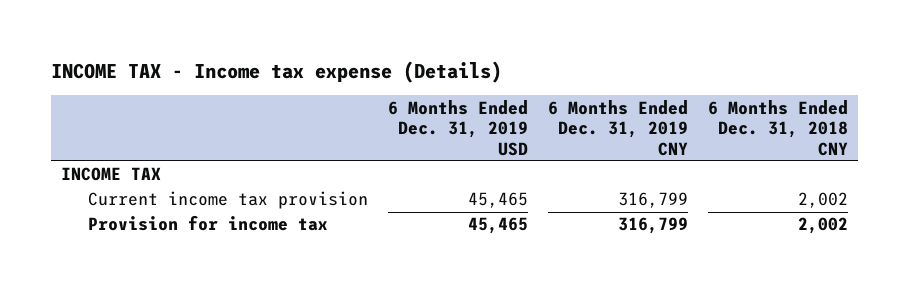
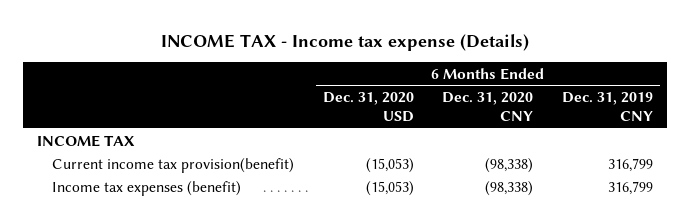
- | 6 Months Ended Dec. 31, 2019 USD | 6 Months Ended Dec. 31, 2019 CNY | 6 Months Ended Dec. 31, 2018 CNY
+ | 6 Months Ended Dec. 31, 2020 USD | 6 Months Ended Dec. 31, 2020 CNY | 6 Months Ended Dec. 31, 2019 CNY
- Current income tax provision | 45,465 | 316,799 | 2,002
- Provision for income tax | 45,465 | 316,799 | 2,002
+ Current income tax provision(benefit) | (15,053) | (98,338) | 316,799
+ Income tax expenses (benefit) | (15,053) | (98,338) | 316,799

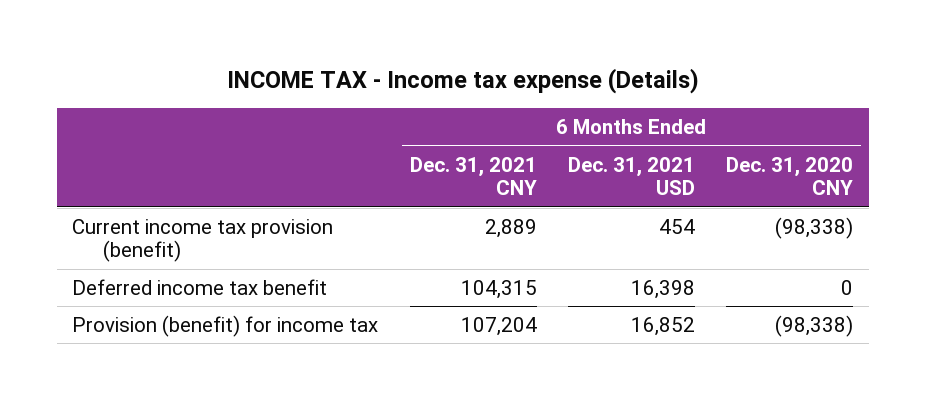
- | 6 Months Ended Dec. 31, 2020 USD | 6 Months Ended Dec. 31, 2020 CNY | 6 Months Ended Dec. 31, 2019 CNY
+ | 6 Months Ended Dec. 31, 2021 CNY | 6 Months Ended Dec. 31, 2021 USD | 6 Months Ended Dec. 31, 2020 CNY
- INCOME TAX
- Current income tax provision(benefit) | (15,053) | (98,338) | 316,799
- Income tax expenses (benefit) | (15,053) | (98,338) | 316,799
+ Current income tax provision (benefit) | 2,889 | 454 | (98,338)
+ Deferred income tax benefit | 104,315 | 16,398 | 0
+ Provision (benefit) for income tax | 107,204 | 16,852 | (98,338)

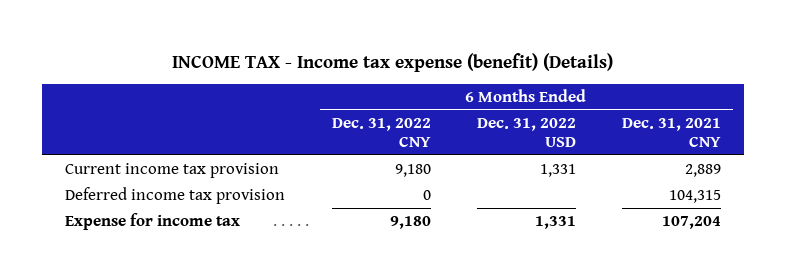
- INCOME TAX - Income tax expense (Details)
+ INCOME TAX - Income tax expense (benefit) (Details)
- | 6 Months Ended Dec. 31, 2021 CNY | 6 Months Ended Dec. 31, 2021 USD | 6 Months Ended Dec. 31, 2020 CNY
+ | 6 Months Ended Dec. 31, 2022 CNY | 6 Months Ended Dec. 31, 2022 USD | 6 Months Ended Dec. 31, 2021 CNY
- Current income tax provision (benefit) | 2,889 | 454 | (98,338)
- Deferred income tax benefit | 104,315 | 16,398 | 0
- Provision (benefit) for income tax | 107,204 | 16,852 | (98,338)
+ Current income tax provision | 9,180 | 1,331 | 2,889
+ Deferred income tax provision | 0 | | 104,315
+ Expense for income tax | 9,180 | 1,331 | 107,204

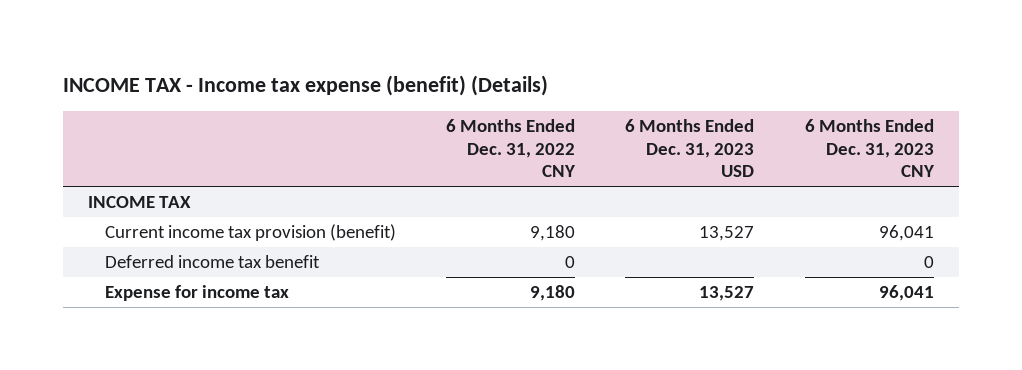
- | 6 Months Ended Dec. 31, 2022 CNY | 6 Months Ended Dec. 31, 2022 USD | 6 Months Ended Dec. 31, 2021 CNY
+ | 6 Months Ended Dec. 31, 2022 CNY | 6 Months Ended Dec. 31, 2023 USD | 6 Months Ended Dec. 31, 2023 CNY
- Current income tax provision | 9,180 | 1,331 | 2,889
- Deferred income tax provision | 0 | | 104,315
+ INCOME TAX
+ Current income tax provision (benefit) | 9,180 | 13,527 | 96,041
+ Deferred income tax benefit | 0 | | 0

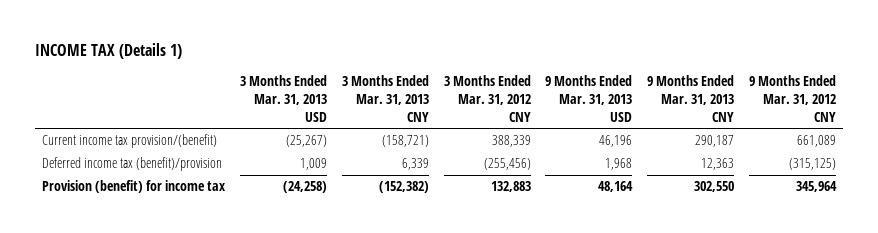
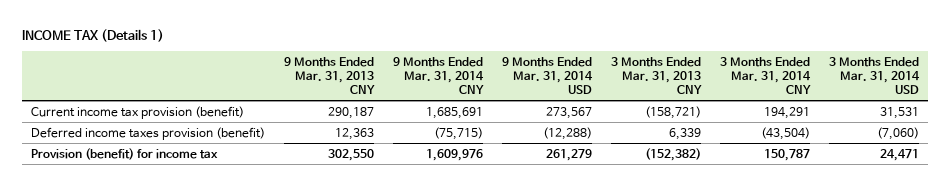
- | 3 Months Ended Mar. 31, 2013 USD | 3 Months Ended Mar. 31, 2013 CNY | 3 Months Ended Mar. 31, 2012 CNY | 9 Months Ended Mar. 31, 2013 USD | 9 Months Ended Mar. 31, 2013 CNY | 9 Months Ended Mar. 31, 2012 CNY
+ | 9 Months Ended Mar. 31, 2013 CNY | 9 Months Ended Mar. 31, 2014 CNY | 9 Months Ended Mar. 31, 2014 USD | 3 Months Ended Mar. 31, 2013 CNY | 3 Months Ended Mar. 31, 2014 CNY | 3 Months Ended Mar. 31, 2014 USD
- Current income tax provision/(benefit) | (25,267) | (158,721) | 388,339 | 46,196 | 290,187 | 661,089
- Deferred income tax (benefit)/provision | 1,009 | 6,339 | (255,456) | 1,968 | 12,363 | (315,125)
+ Current income tax provision (benefit) | 290,187 | 1,685,691 | 273,567 | (158,721) | 194,291 | 31,531
+ Deferred income taxes provision (benefit) | 12,363 | (75,715) | (12,288) | 6,339 | (43,504) | (7,060)

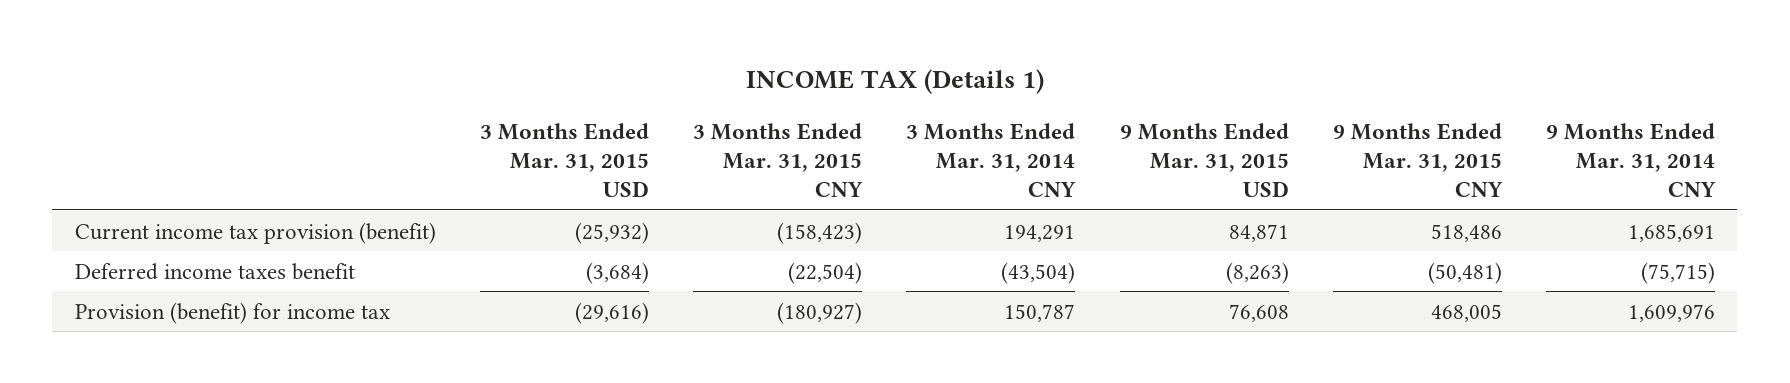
- | 9 Months Ended Mar. 31, 2013 CNY | 9 Months Ended Mar. 31, 2014 CNY | 9 Months Ended Mar. 31, 2014 USD | 3 Months Ended Mar. 31, 2013 CNY | 3 Months Ended Mar. 31, 2014 CNY | 3 Months Ended Mar. 31, 2014 USD
+ | 3 Months Ended Mar. 31, 2015 USD | 3 Months Ended Mar. 31, 2015 CNY | 3 Months Ended Mar. 31, 2014 CNY | 9 Months Ended Mar. 31, 2015 USD | 9 Months Ended Mar. 31, 2015 CNY | 9 Months Ended Mar. 31, 2014 CNY
- Deferred income taxes provision (benefit) | 12,363 | (75,715) | (12,288) | 6,339 | (43,504) | (7,060)
+ Deferred income taxes benefit | (3,684) | (22,504) | (43,504) | (8,263) | (50,481) | (75,715)

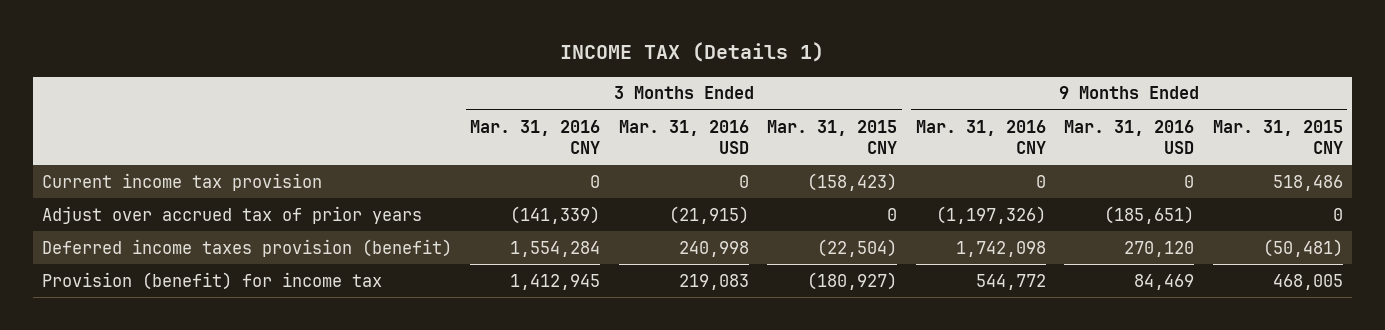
- | 3 Months Ended Mar. 31, 2015 USD | 3 Months Ended Mar. 31, 2015 CNY | 3 Months Ended Mar. 31, 2014 CNY | 9 Months Ended Mar. 31, 2015 USD | 9 Months Ended Mar. 31, 2015 CNY | 9 Months Ended Mar. 31, 2014 CNY
+ | 3 Months Ended Mar. 31, 2016 CNY | 3 Months Ended Mar. 31, 2016 USD | 3 Months Ended Mar. 31, 2015 CNY | 9 Months Ended Mar. 31, 2016 CNY | 9 Months Ended Mar. 31, 2016 USD | 9 Months Ended Mar. 31, 2015 CNY
- Current income tax provision (benefit) | (25,932) | (158,423) | 194,291 | 84,871 | 518,486 | 1,685,691
- Deferred income taxes benefit | (3,684) | (22,504) | (43,504) | (8,263) | (50,481) | (75,715)
+ Current income tax provision | 0 | 0 | (158,423) | 0 | 0 | 518,486
+ Adjust over accrued tax of prior years | (141,339) | (21,915) | 0 | (1,197,326) | (185,651) | 0
+ Deferred income taxes provision (benefit) | 1,554,284 | 240,998 | (22,504) | 1,742,098 | 270,120 | (50,481)

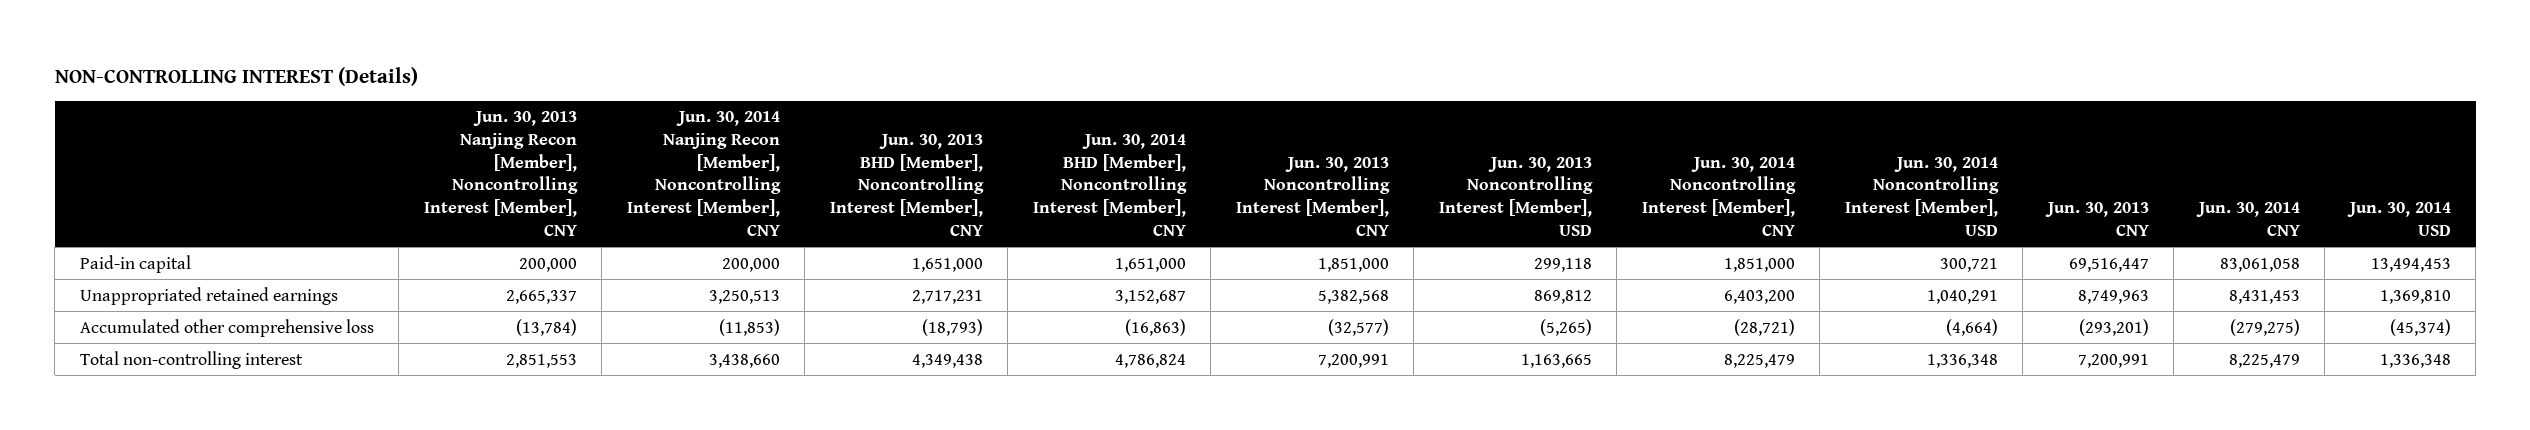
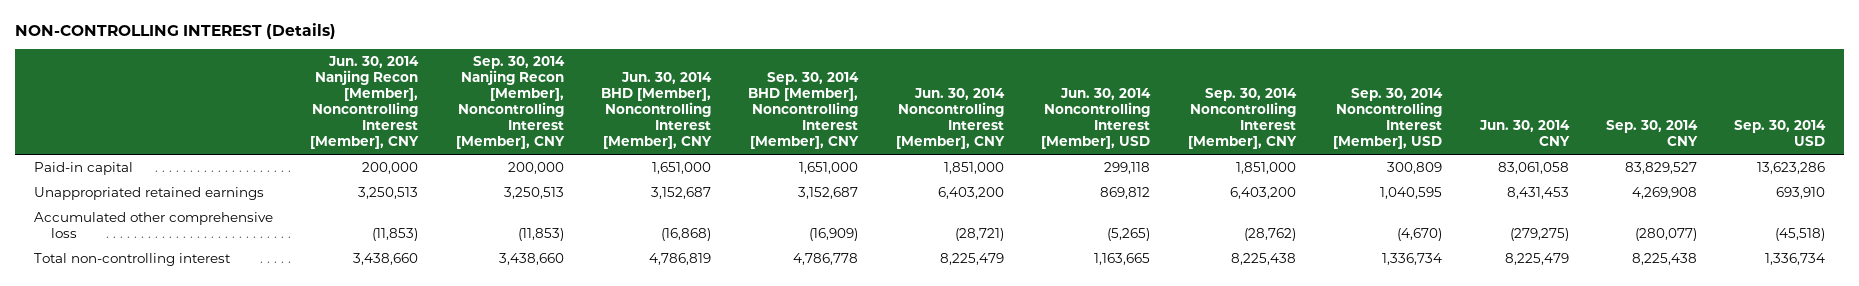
- | Jun. 30, 2013 Nanjing Recon [Member], Noncontrolling Interest [Member], CNY | Jun. 30, 2014 Nanjing Recon [Member], Noncontrolling Interest [Member], CNY | Jun. 30, 2013 BHD [Member], Noncontrolling Interest [Member], CNY | Jun. 30, 2014 BHD [Member], Noncontrolling Interest [Member], CNY | Jun. 30, 2013 Noncontrolling Interest [Member], CNY | Jun. 30, 2013 Noncontrolling Interest [Member], USD | Jun. 30, 2014 Noncontrolling Interest [Member], CNY | Jun. 30, 2014 Noncontrolling Interest [Member], USD | Jun. 30, 2013 CNY | Jun. 30, 2014 CNY | Jun. 30, 2014 USD
+ | Jun. 30, 2014 Nanjing Recon [Member], Noncontrolling Interest [Member], CNY | Sep. 30, 2014 Nanjing Recon [Member], Noncontrolling Interest [Member], CNY | Jun. 30, 2014 BHD [Member], Noncontrolling Interest [Member], CNY | Sep. 30, 2014 BHD [Member], Noncontrolling Interest [Member], CNY | Jun. 30, 2014 Noncontrolling Interest [Member], CNY | Jun. 30, 2014 Noncontrolling Interest [Member], USD | Sep. 30, 2014 Noncontrolling Interest [Member], CNY | Sep. 30, 2014 Noncontrolling Interest [Member], USD | Jun. 30, 2014 CNY | Sep. 30, 2014 CNY | Sep. 30, 2014 USD
- Paid-in capital | 200,000 | 200,000 | 1,651,000 | 1,651,000 | 1,851,000 | 299,118 | 1,851,000 | 300,721 | 69,516,447 | 83,061,058 | 13,494,453
- Unappropriated retained earnings | 2,665,337 | 3,250,513 | 2,717,231 | 3,152,687 | 5,382,568 | 869,812 | 6,403,200 | 1,040,291 | 8,749,963 | 8,431,453 | 1,369,810
- Accumulated other comprehensive loss | (13,784) | (11,853) | (18,793) | (16,863) | (32,577) | (5,265) | (28,721) | (4,664) | (293,201) | (279,275) | (45,374)
- Total non-controlling interest | 2,851,553 | 3,438,660 | 4,349,438 | 4,786,824 | 7,200,991 | 1,163,665 | 8,225,479 | 1,336,348 | 7,200,991 | 8,225,479 | 1,336,348
+ Paid-in capital | 200,000 | 200,000 | 1,651,000 | 1,651,000 | 1,851,000 | 299,118 | 1,851,000 | 300,809 | 83,061,058 | 83,829,527 | 13,623,286
+ Unappropriated retained earnings | 3,250,513 | 3,250,513 | 3,152,687 | 3,152,687 | 6,403,200 | 869,812 | 6,403,200 | 1,040,595 | 8,431,453 | 4,269,908 | 693,910
+ Accumulated other comprehensive loss | (11,853) | (11,853) | (16,868) | (16,909) | (28,721) | (5,265) | (28,762) | (4,670) | (279,275) | (280,077) | (45,518)
+ Total non-controlling interest | 3,438,660 | 3,438,660 | 4,786,819 | 4,786,778 | 8,225,479 | 1,163,665 | 8,225,438 | 1,336,734 | 8,225,479 | 8,225,438 | 1,336,734

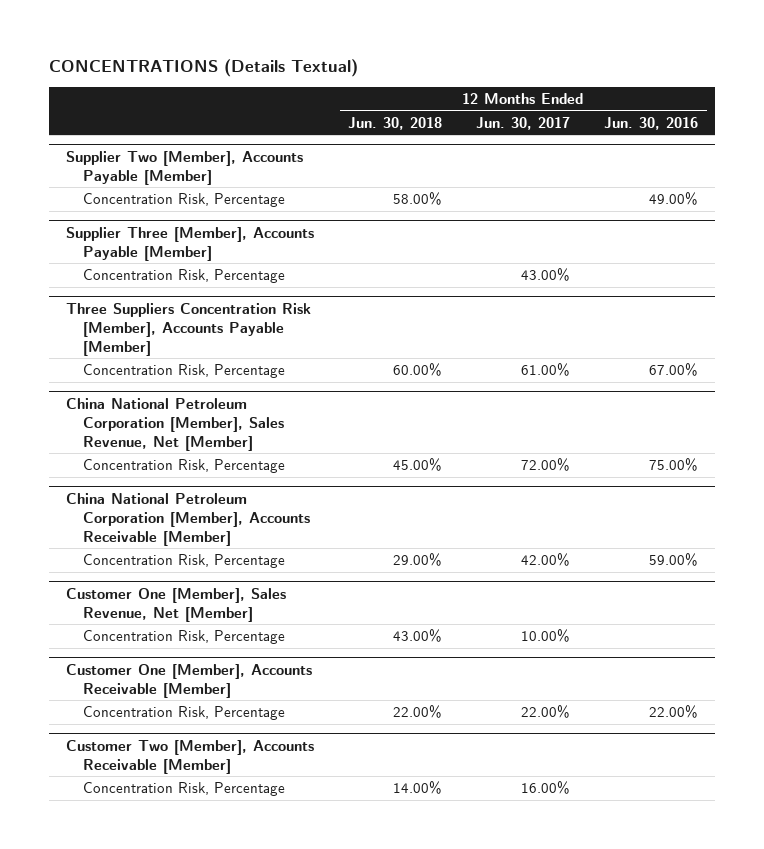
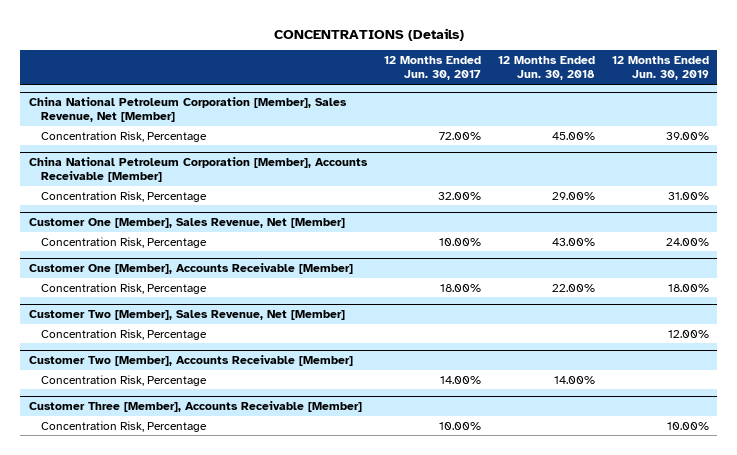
- CONCENTRATIONS (Details Textual)
+ CONCENTRATIONS (Details)
- | 12 Months Ended Jun. 30, 2018 | 12 Months Ended Jun. 30, 2017 | 12 Months Ended Jun. 30, 2016
+ | 12 Months Ended Jun. 30, 2017 | 12 Months Ended Jun. 30, 2018 | 12 Months Ended Jun. 30, 2019
- Supplier Two [Member], Accounts Payable [Member]
- Concentration Risk, Percentage | 58.00% | | 49.00%
- Supplier Three [Member], Accounts Payable [Member]
- Concentration Risk, Percentage | | 43.00% |
- Three Suppliers Concentration Risk [Member], Accounts Payable [Member]
- Concentration Risk, Percentage | 60.00% | 61.00% | 67.00%
@ China National Petroleum Corporation [Member], Accounts Receivable [Member]
- Concentration Risk, Percentage | 29.00% | 42.00% | 59.00%
+ Concentration Risk, Percentage | 32.00% | 29.00% | 31.00%
@ Customer One [Member], Accounts Receivable [Member]
- Concentration Risk, Percentage | 22.00% | 22.00% | 22.00%
+ Concentration Risk, Percentage | 18.00% | 22.00% | 18.00%
+ Customer Two [Member], Sales Revenue, Net [Member]
+ Concentration Risk, Percentage | | | 12.00%
@ Customer Two [Member], Accounts Receivable [Member]
- Concentration Risk, Percentage | 14.00% | 16.00% |
+ Concentration Risk, Percentage | 14.00% | 14.00% |
+ Customer Three [Member], Accounts Receivable [Member]
+ Concentration Risk, Percentage | 10.00% | | 10.00%

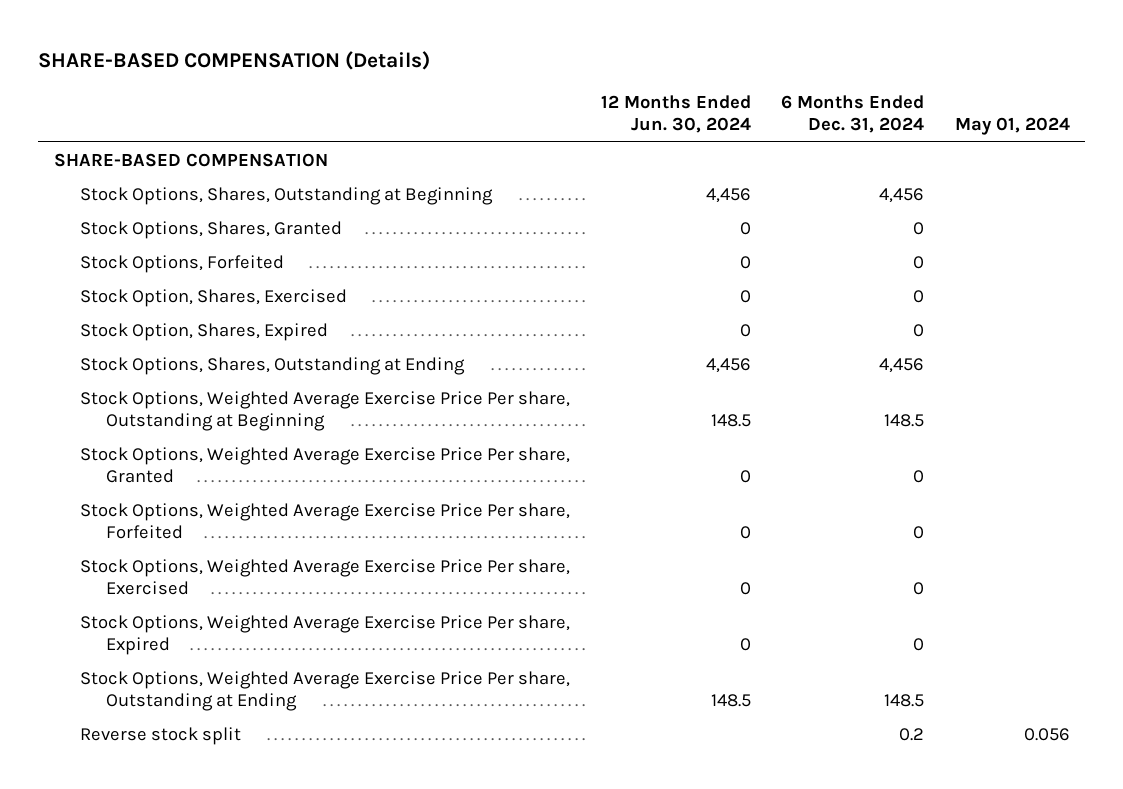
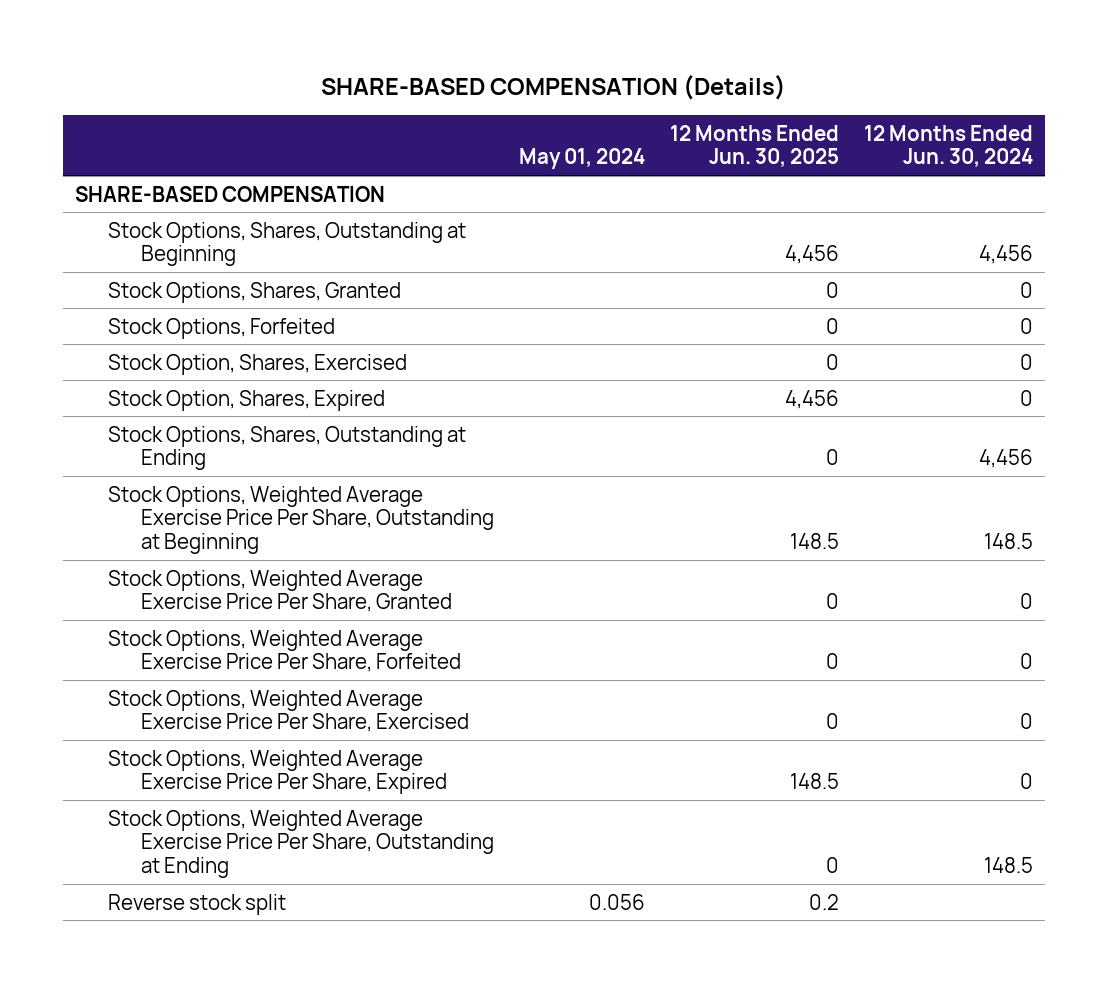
- | 12 Months Ended Jun. 30, 2024 | 6 Months Ended Dec. 31, 2024 | May 01, 2024
+ | May 01, 2024 | 12 Months Ended Jun. 30, 2025 | 12 Months Ended Jun. 30, 2024
- Stock Options, Weighted Average Exercise Price Per share, Outstanding at Beginning | 148.5 | 148.5 |
- Stock Options, Weighted Average Exercise Price Per share, Granted | 0 | 0 |
- Stock Options, Weighted Average Exercise Price Per share, Forfeited | 0 | 0 |
- Stock Options, Weighted Average Exercise Price Per share, Exercised | 0 | 0 |
- Stock Options, Weighted Average Exercise Price Per share, Expired | 0 | 0 |
- Stock Options, Weighted Average Exercise Price Per share, Outstanding at Ending | 148.5 | 148.5 |
+ Stock Options, Weighted Average Exercise Price Per Share, Outstanding at Beginning | | 148.5 | 148.5
+ Stock Options, Weighted Average Exercise Price Per Share, Granted | | 0 | 0
+ Stock Options, Weighted Average Exercise Price Per Share, Forfeited | | 0 | 0
+ Stock Options, Weighted Average Exercise Price Per Share, Exercised | | 0 | 0
+ Stock Options, Weighted Average Exercise Price Per Share, Expired | | 148.5 | 0
+ Stock Options, Weighted Average Exercise Price Per Share, Outstanding at Ending | | 0 | 148.5

